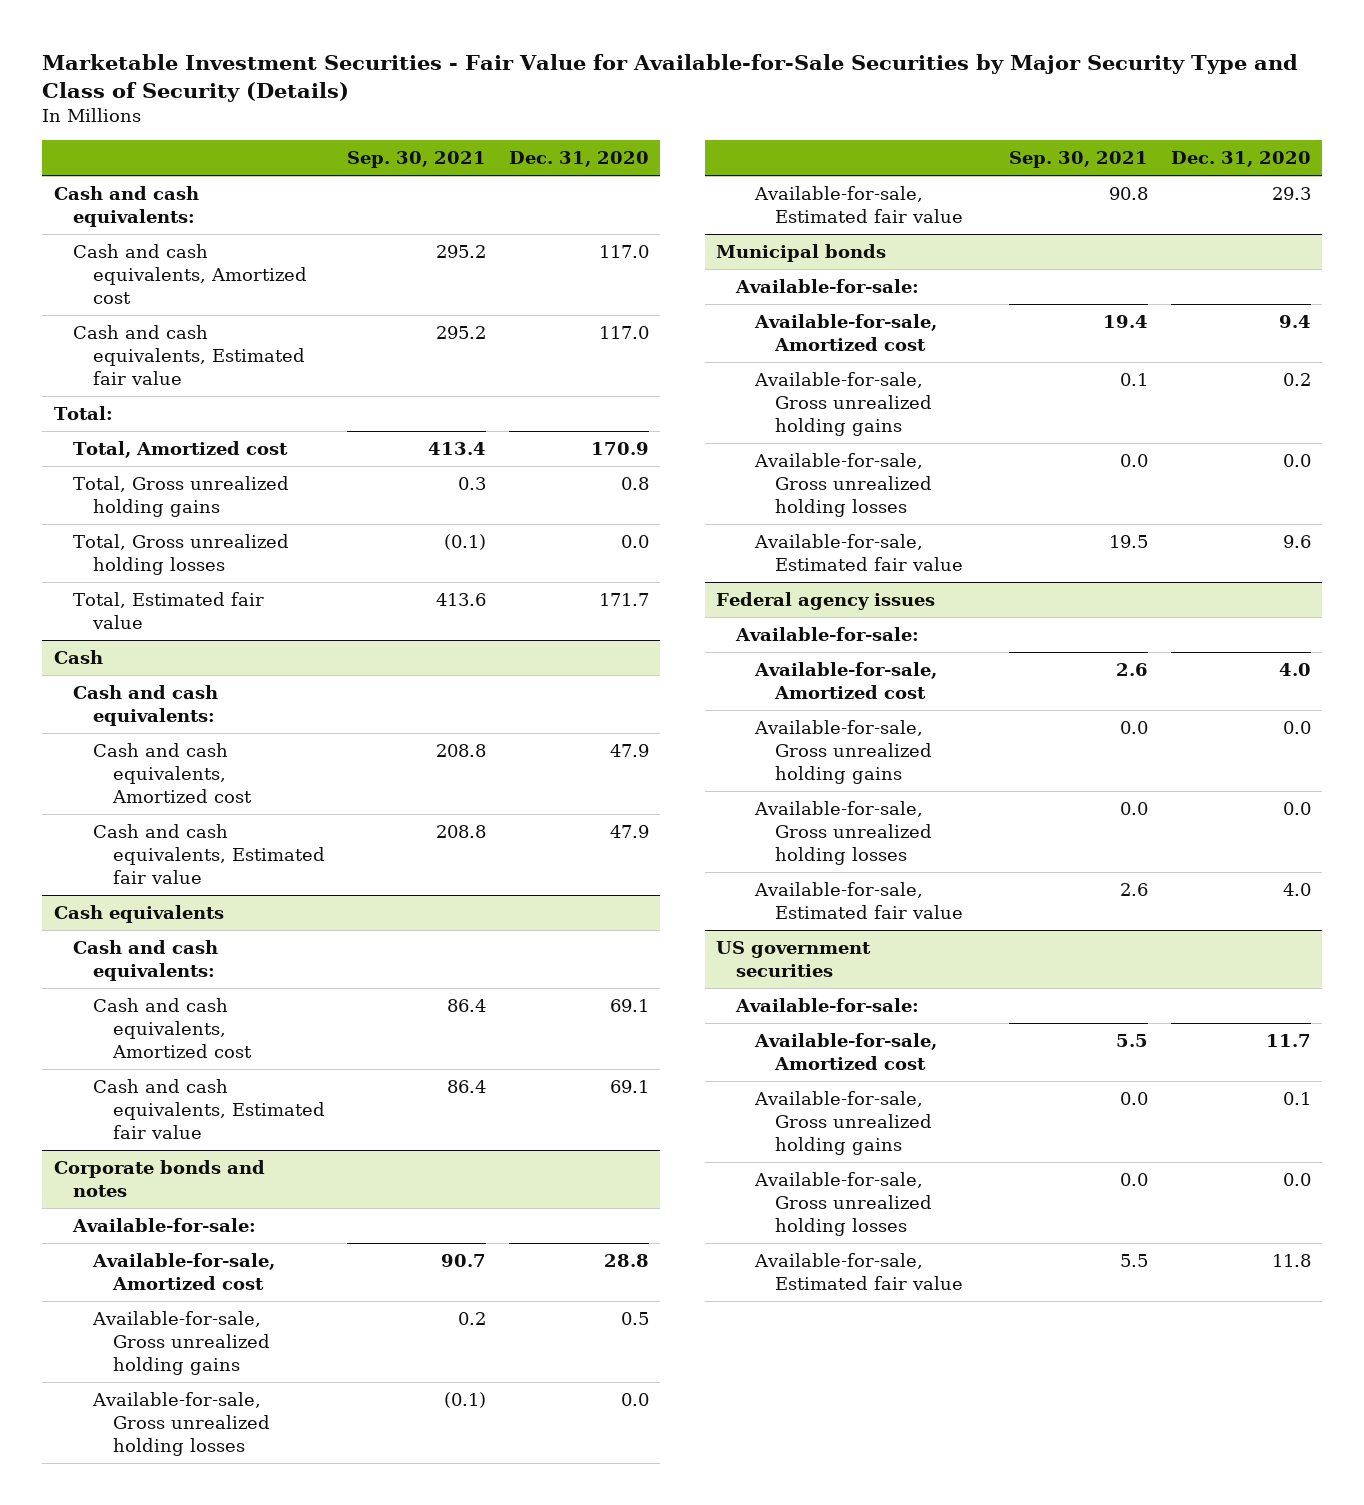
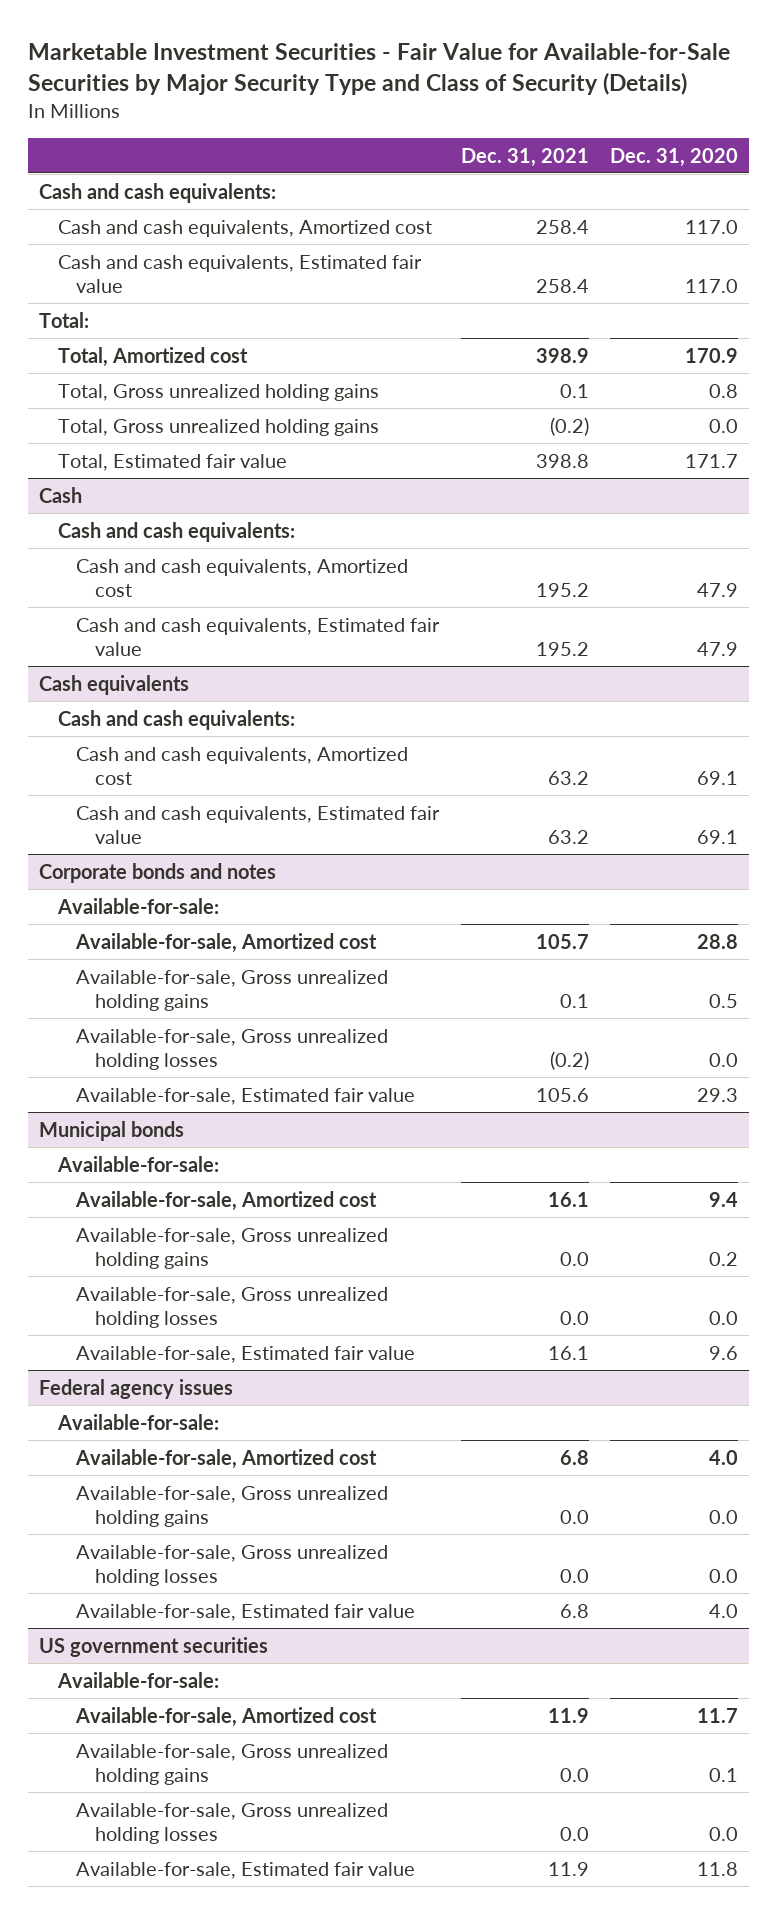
- | Sep. 30, 2021 | Dec. 31, 2020
+ | Dec. 31, 2021 | Dec. 31, 2020
- Total, Gross unrealized holding losses | (0.1) | 0.0
+ Total, Gross unrealized holding gains | (0.2) | 0.0

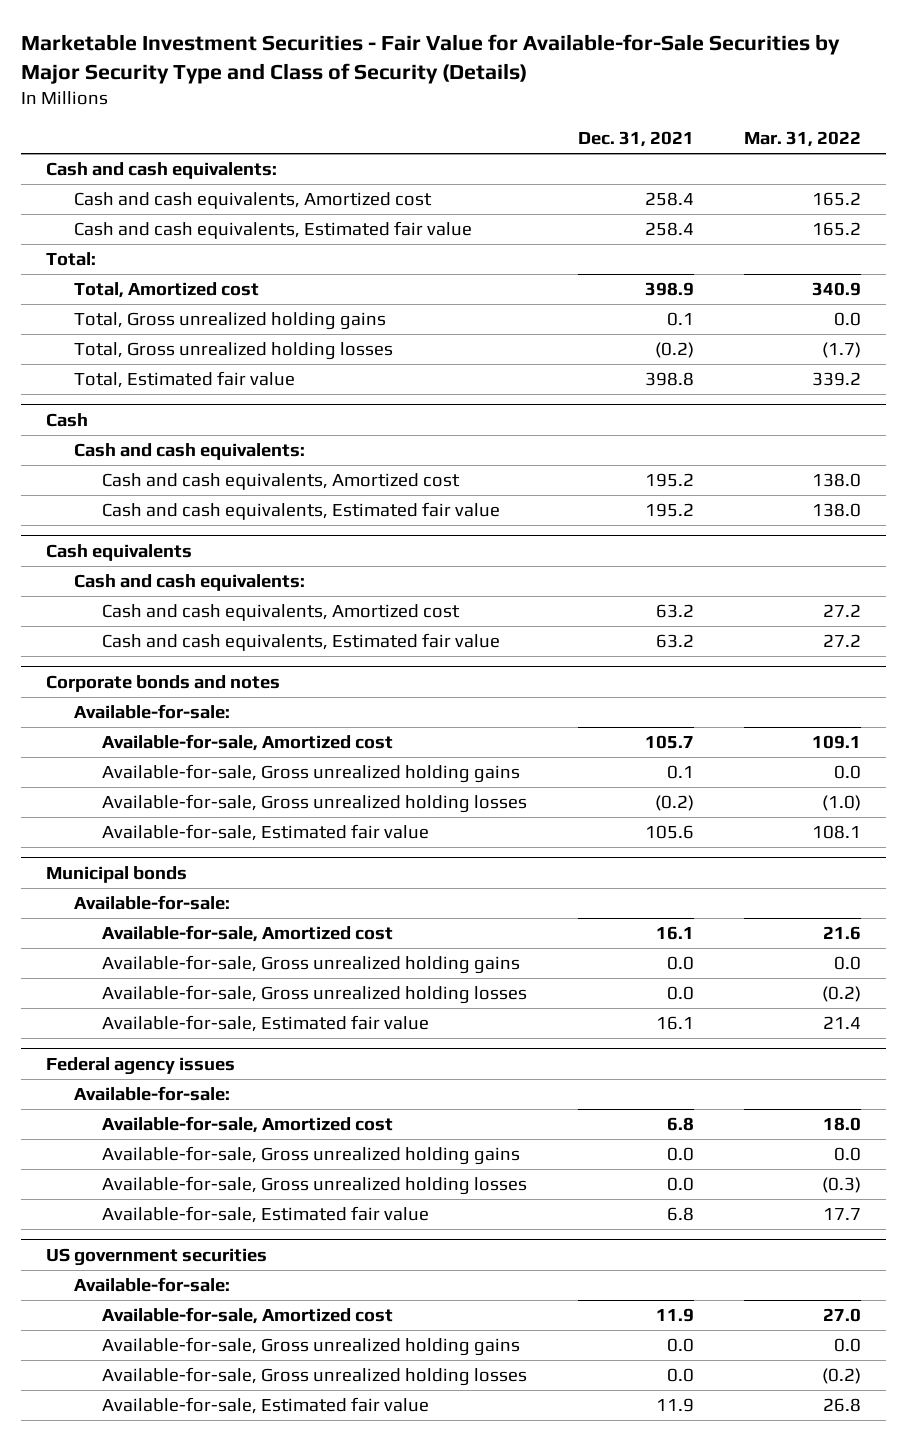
- | Dec. 31, 2021 | Dec. 31, 2020
+ | Dec. 31, 2021 | Mar. 31, 2022
- Total, Gross unrealized holding gains | (0.2) | 0.0
+ Total, Gross unrealized holding losses | (0.2) | (1.7)

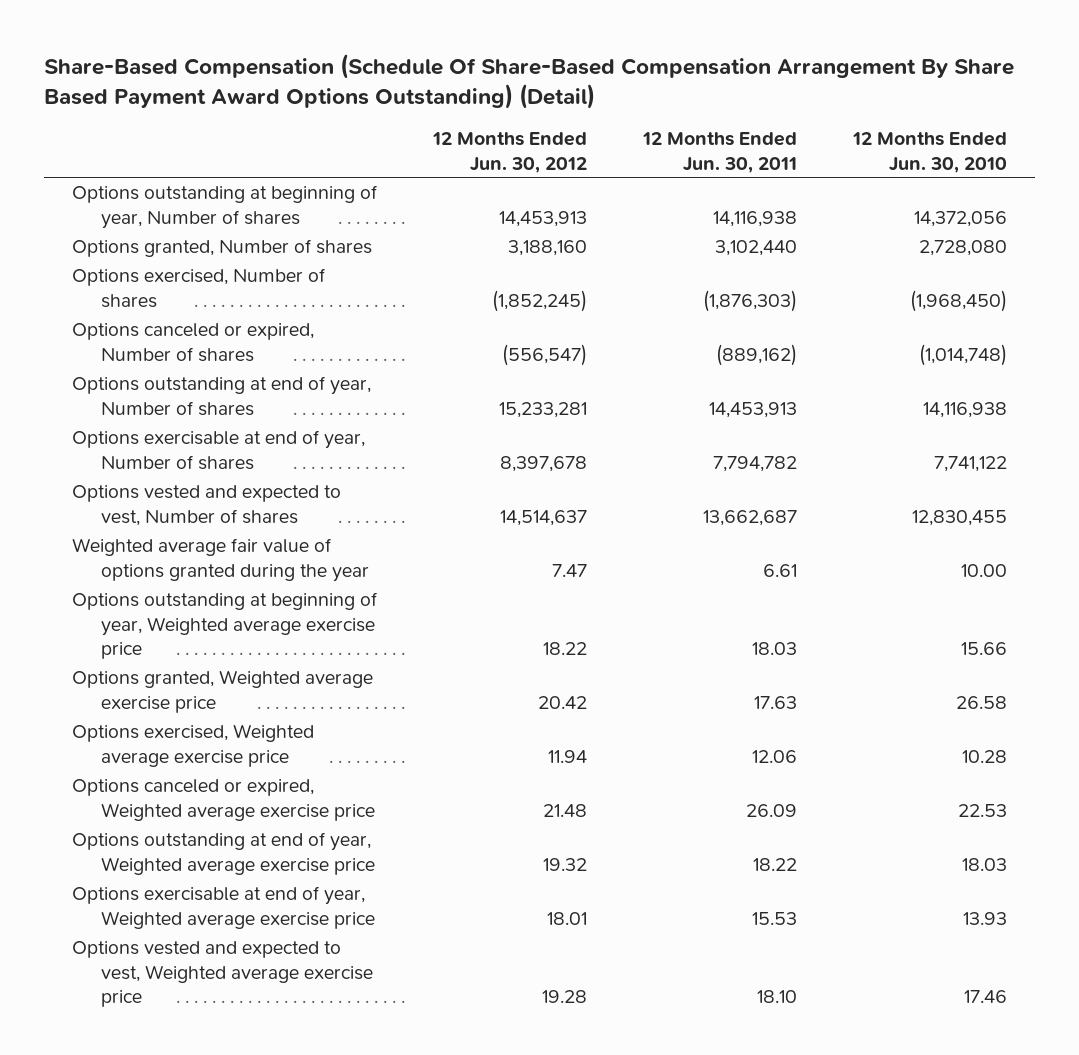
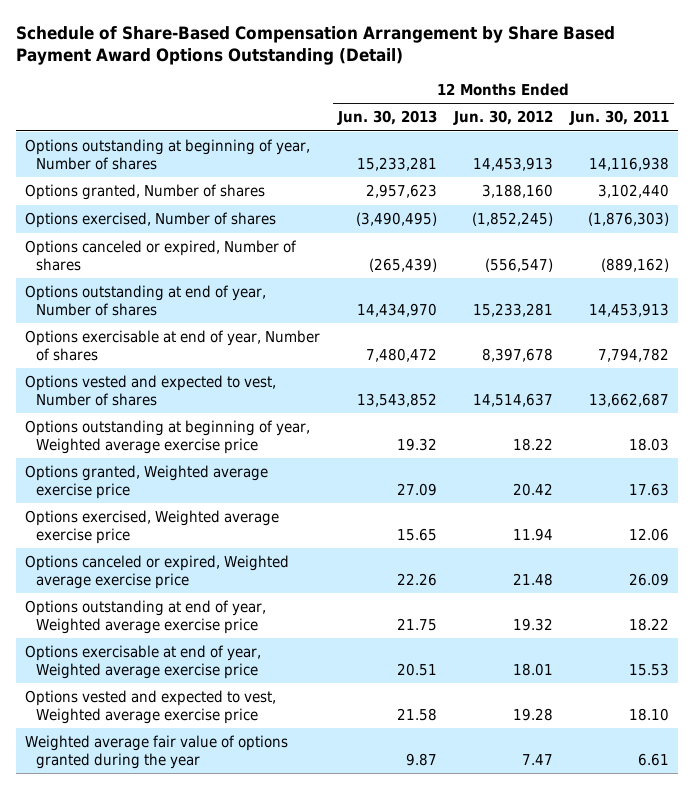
- Share-Based Compensation (Schedule Of Share-Based Compensation Arrangement By Share Based Payment Award Options Outstanding) (Detail)
+ Schedule of Share-Based Compensation Arrangement by Share Based Payment Award Options Outstanding (Detail)
- | 12 Months Ended Jun. 30, 2012 | 12 Months Ended Jun. 30, 2011 | 12 Months Ended Jun. 30, 2010
+ | 12 Months Ended Jun. 30, 2013 | 12 Months Ended Jun. 30, 2012 | 12 Months Ended Jun. 30, 2011
moved down: Weighted average fair value of options granted during the year | 9.87 | 7.47 | 6.61

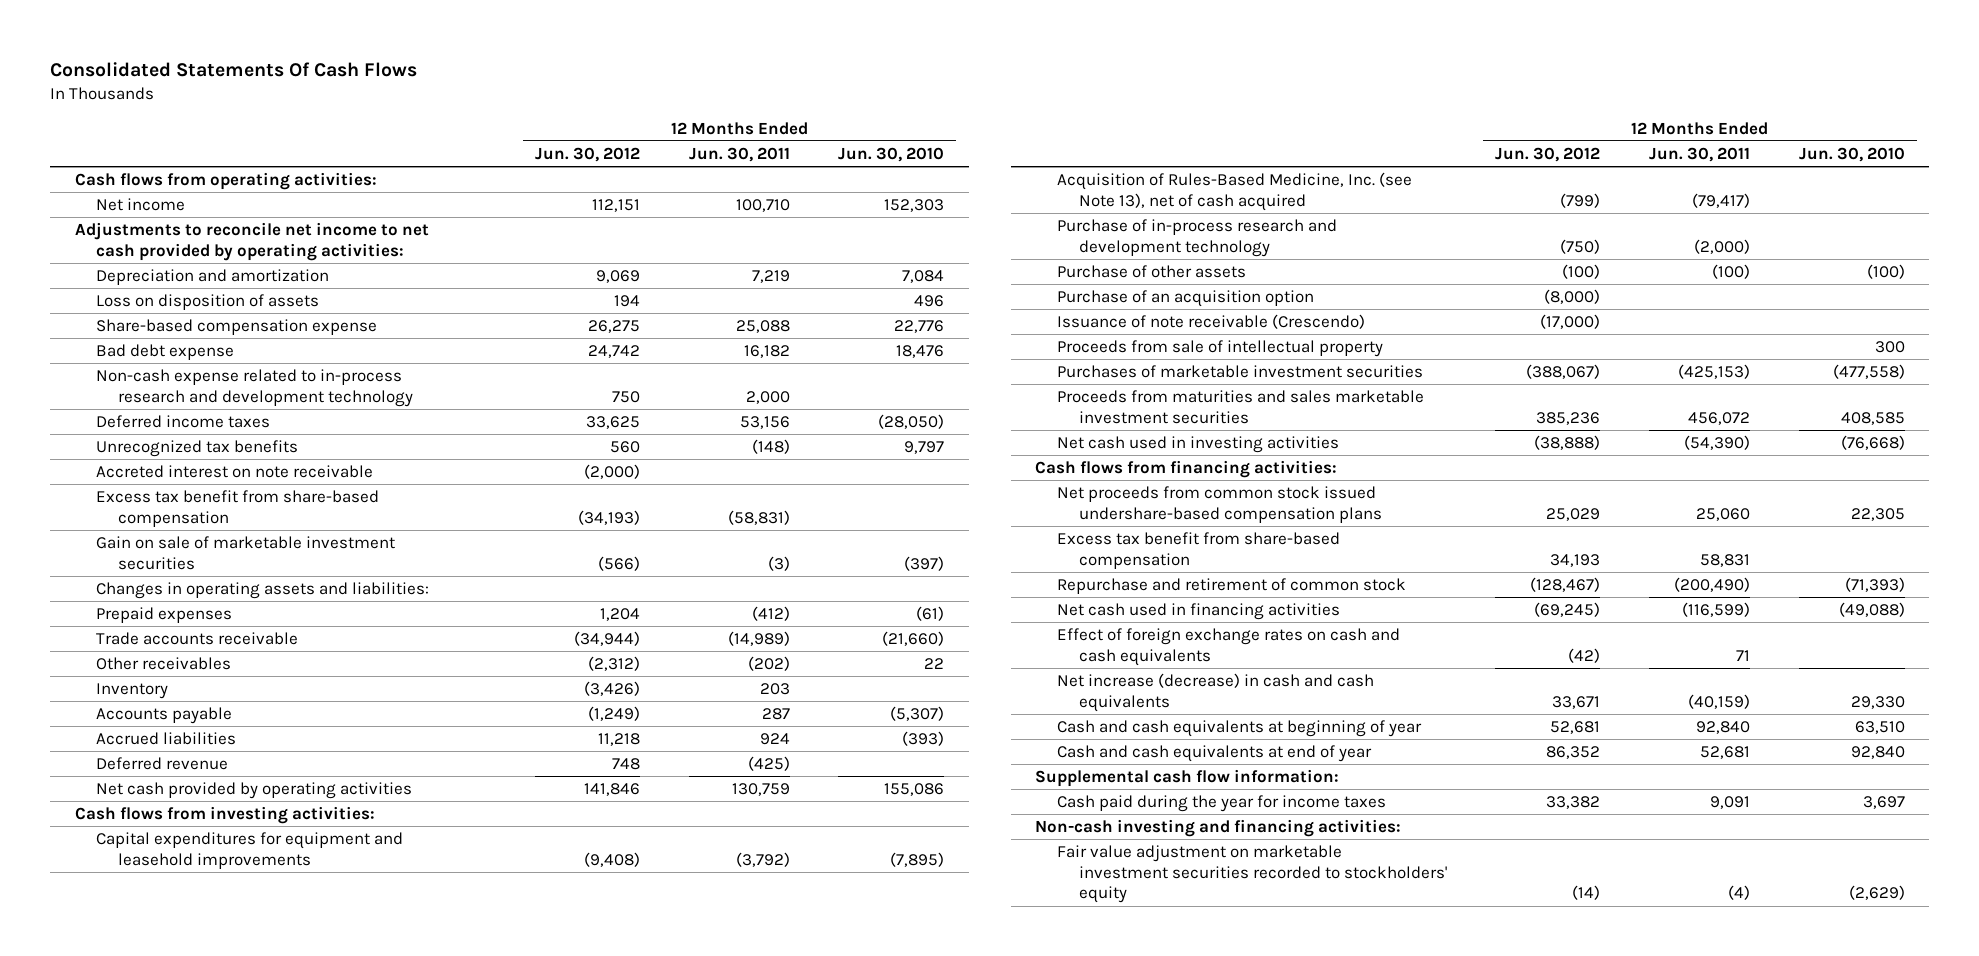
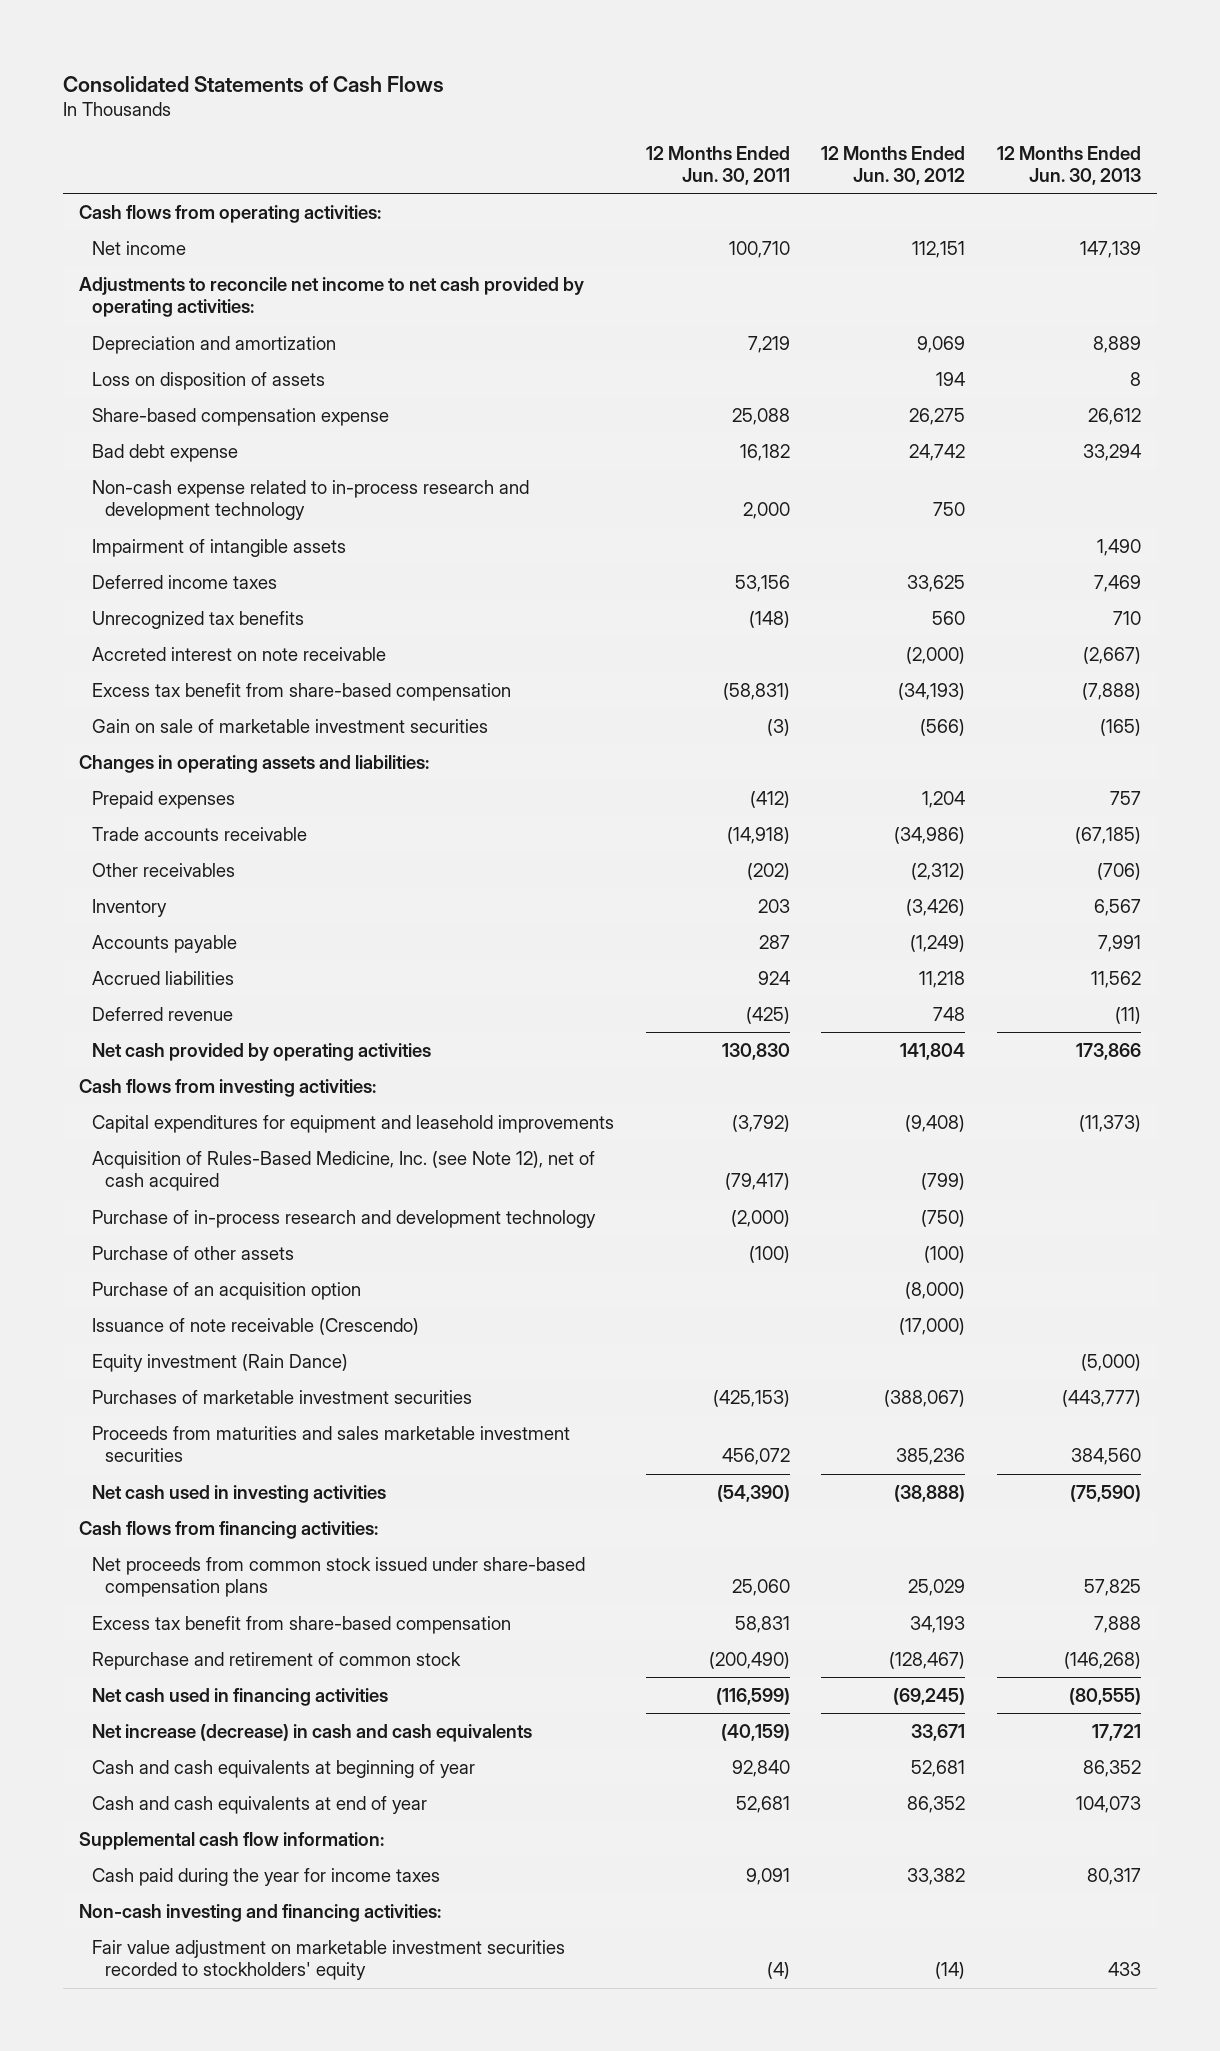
- Consolidated Statements Of Cash Flows
+ Consolidated Statements of Cash Flows
- | 12 Months Ended Jun. 30, 2012 | 12 Months Ended Jun. 30, 2011 | 12 Months Ended Jun. 30, 2010
+ | 12 Months Ended Jun. 30, 2011 | 12 Months Ended Jun. 30, 2012 | 12 Months Ended Jun. 30, 2013
+ Impairment of intangible assets | | | 1,490
- Trade accounts receivable | (34,944) | (14,989) | (21,660)
+ Trade accounts receivable | (14,918) | (34,986) | (67,185)
- Net cash provided by operating activities | 141,846 | 130,759 | 155,086
+ Net cash provided by operating activities | 130,830 | 141,804 | 173,866
- Acquisition of Rules-Based Medicine, Inc. (see Note 13), net of cash acquired | (799) | (79,417) |
+ Acquisition of Rules-Based Medicine, Inc. (see Note 12), net of cash acquired | (79,417) | (799) |
- Proceeds from sale of intellectual property | | | 300
+ Equity investment (Rain Dance) | | | (5,000)
- Net proceeds from common stock issued undershare-based compensation plans | 25,029 | 25,060 | 22,305
+ Net proceeds from common stock issued under share-based compensation plans | 25,060 | 25,029 | 57,825
- Effect of foreign exchange rates on cash and cash equivalents | (42) | 71 |

